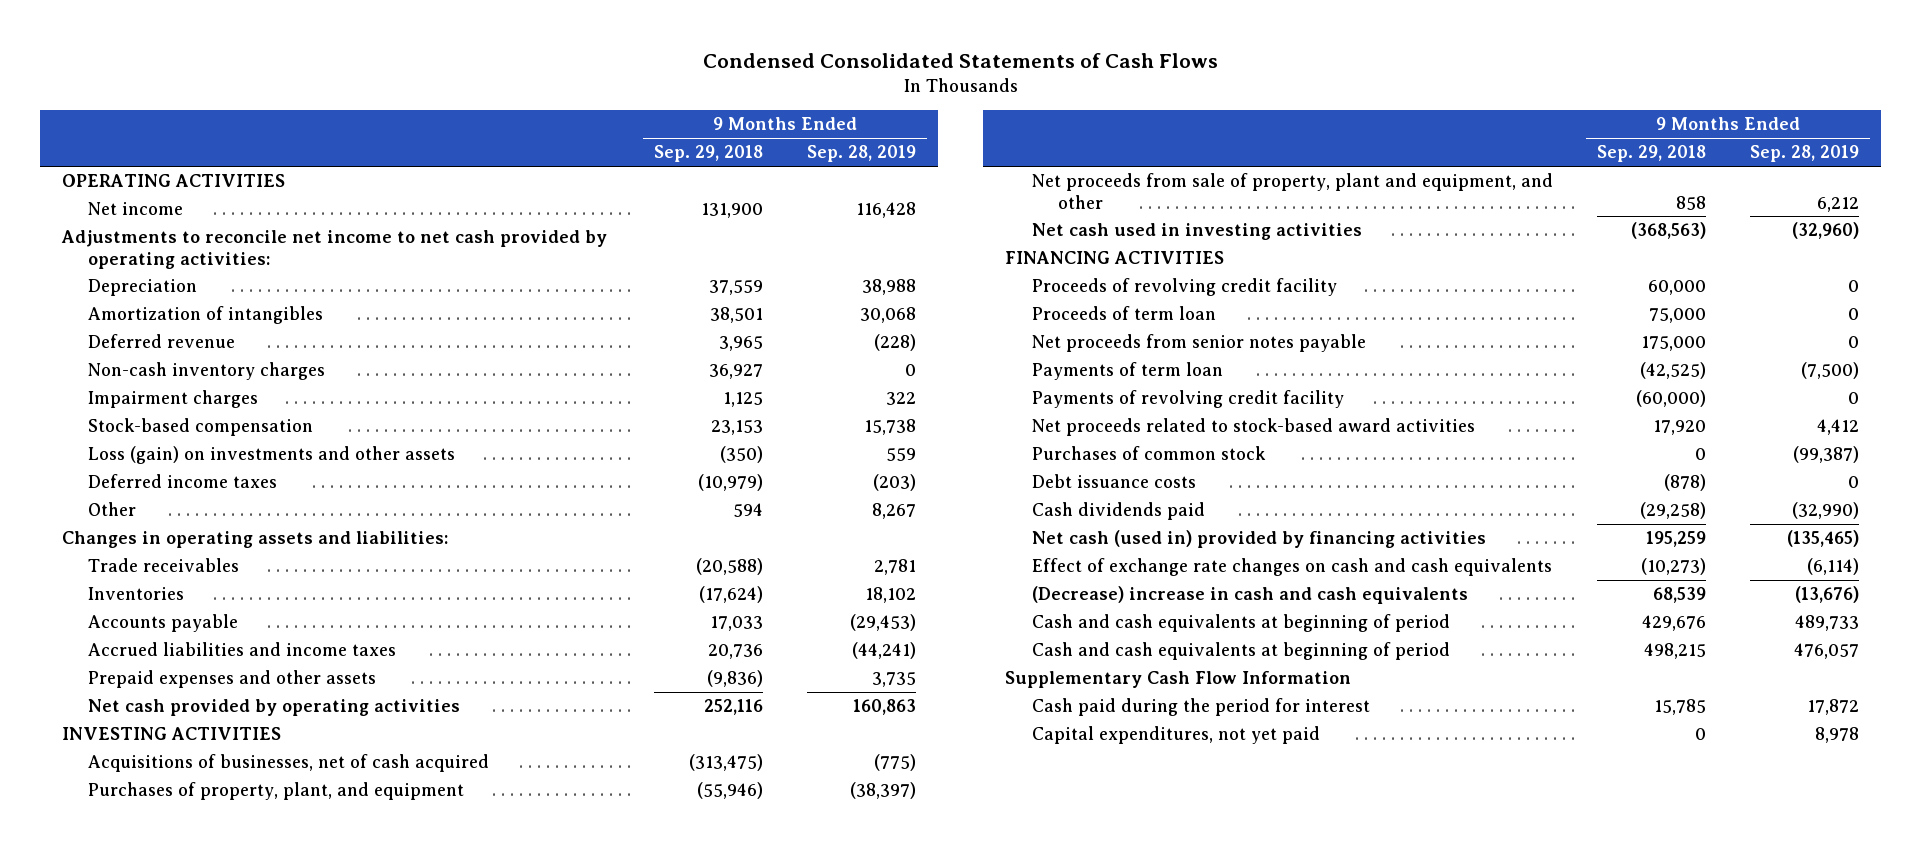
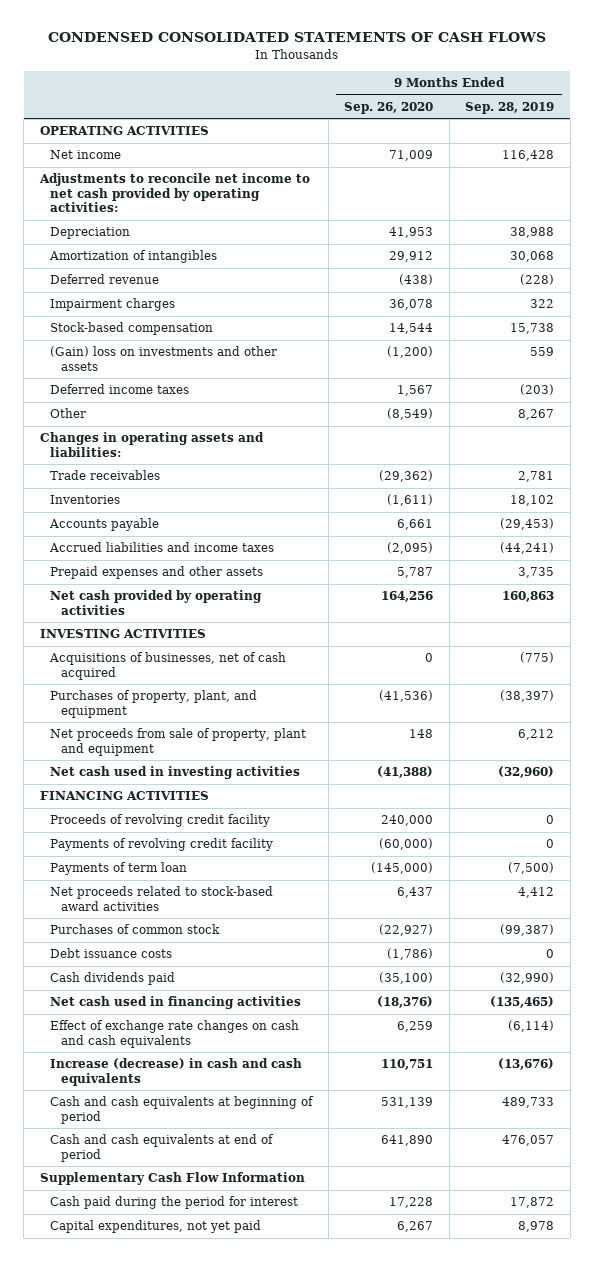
- Condensed Consolidated Statements of Cash Flows
+ CONDENSED CONSOLIDATED STATEMENTS OF CASH FLOWS
- | 9 Months Ended Sep. 29, 2018 | 9 Months Ended Sep. 28, 2019
+ | 9 Months Ended Sep. 26, 2020 | 9 Months Ended Sep. 28, 2019
- Non-cash inventory charges | 36,927 | 0
- Loss (gain) on investments and other assets | (350) | 559
+ (Gain) loss on investments and other assets | (1,200) | 559
- Net proceeds from sale of property, plant and equipment, and other | 858 | 6,212
+ Net proceeds from sale of property, plant and equipment | 148 | 6,212
- Proceeds of term loan | 75,000 | 0
- Net proceeds from senior notes payable | 175,000 | 0
moved down: Payments of term loan | (145,000) | (7,500)
- Net cash (used in) provided by financing activities | 195,259 | (135,465)
+ Net cash used in financing activities | (18,376) | (135,465)
- (Decrease) increase in cash and cash equivalents | 68,539 | (13,676)
+ Increase (decrease) in cash and cash equivalents | 110,751 | (13,676)
- Cash and cash equivalents at beginning of period | 498,215 | 476,057
+ Cash and cash equivalents at end of period | 641,890 | 476,057

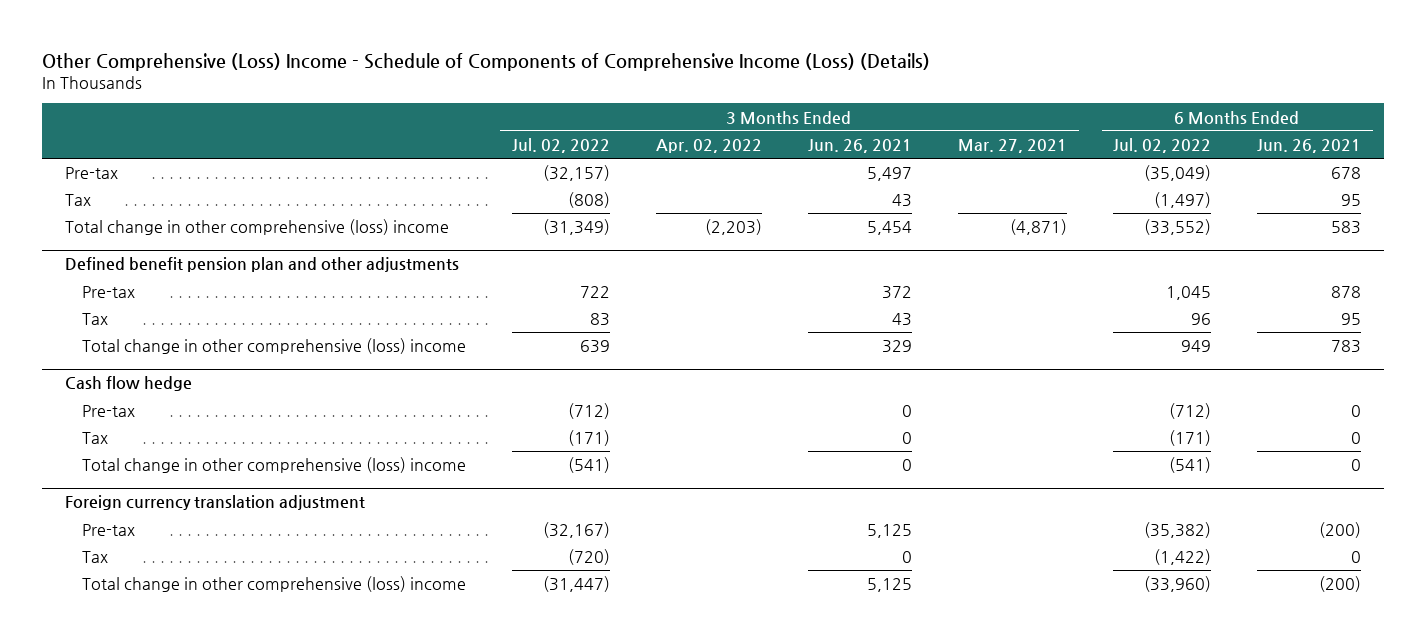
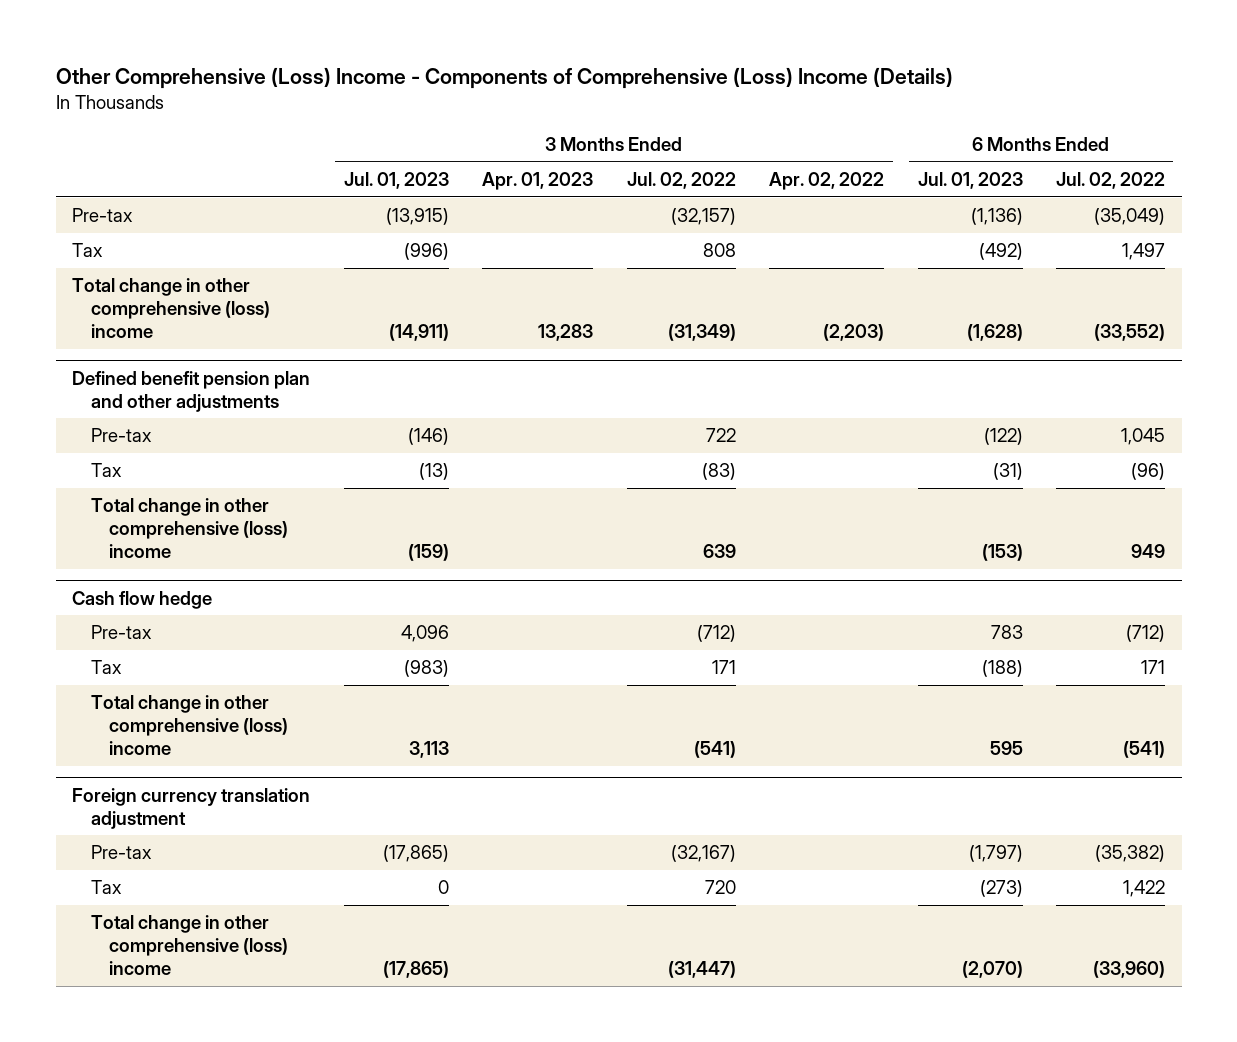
- Other Comprehensive (Loss) Income - Schedule of Components of Comprehensive Income (Loss) (Details)
+ Other Comprehensive (Loss) Income - Components of Comprehensive (Loss) Income (Details)
- | 3 Months Ended Jul. 02, 2022 | 3 Months Ended Apr. 02, 2022 | 3 Months Ended Jun. 26, 2021 | 3 Months Ended Mar. 27, 2021 | 6 Months Ended Jul. 02, 2022 | 6 Months Ended Jun. 26, 2021
+ | 3 Months Ended Jul. 01, 2023 | 3 Months Ended Apr. 01, 2023 | 3 Months Ended Jul. 02, 2022 | 3 Months Ended Apr. 02, 2022 | 6 Months Ended Jul. 01, 2023 | 6 Months Ended Jul. 02, 2022
- Tax | (808) | | 43 | | (1,497) | 95
+ Tax | (996) | | 808 | | (492) | 1,497
@ Defined benefit pension plan and other adjustments
- Tax | 83 | | 43 | | 96 | 95
+ Tax | (13) | | (83) | | (31) | (96)
@ Cash flow hedge
- Tax | (171) | | 0 | | (171) | 0
+ Tax | (983) | | 171 | | (188) | 171
@ Foreign currency translation adjustment
- Tax | (720) | | 0 | | (1,422) | 0
+ Tax | 0 | | 720 | | (273) | 1,422

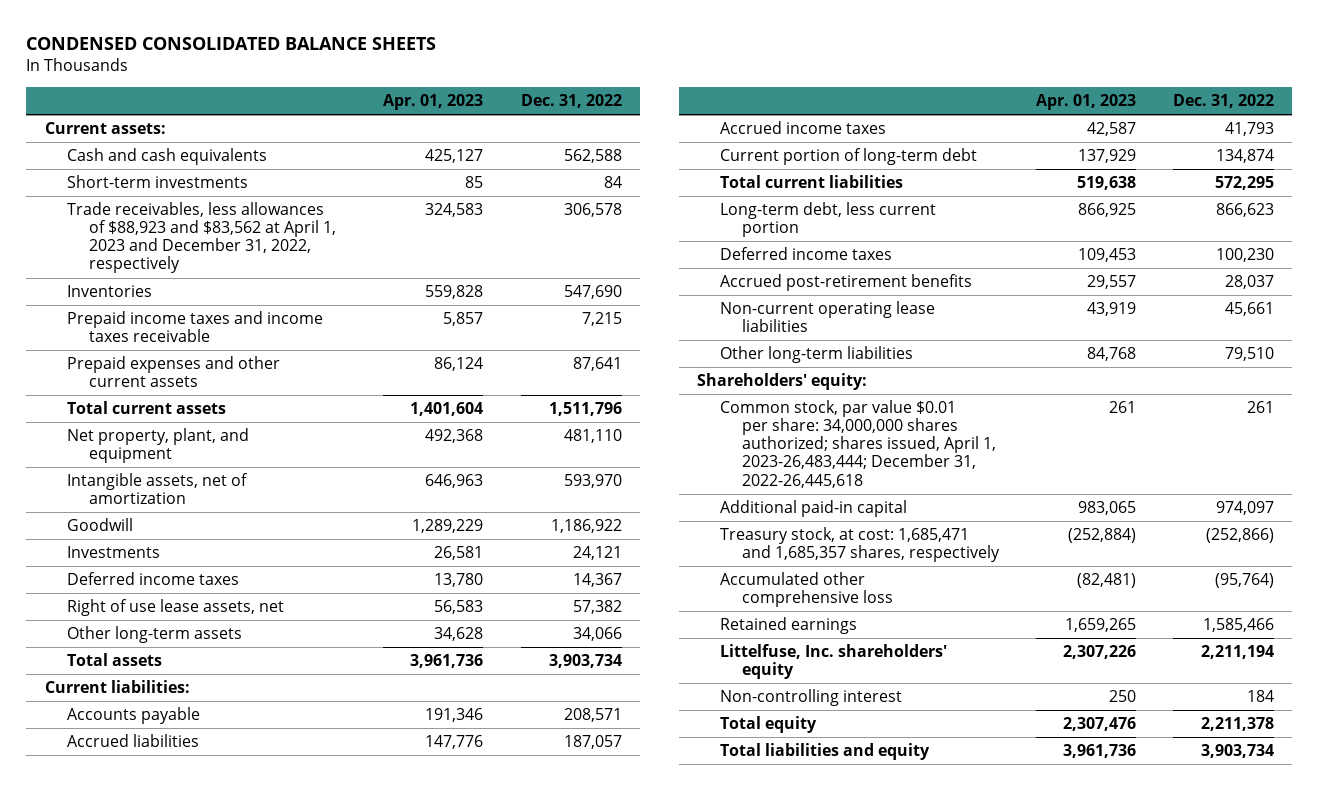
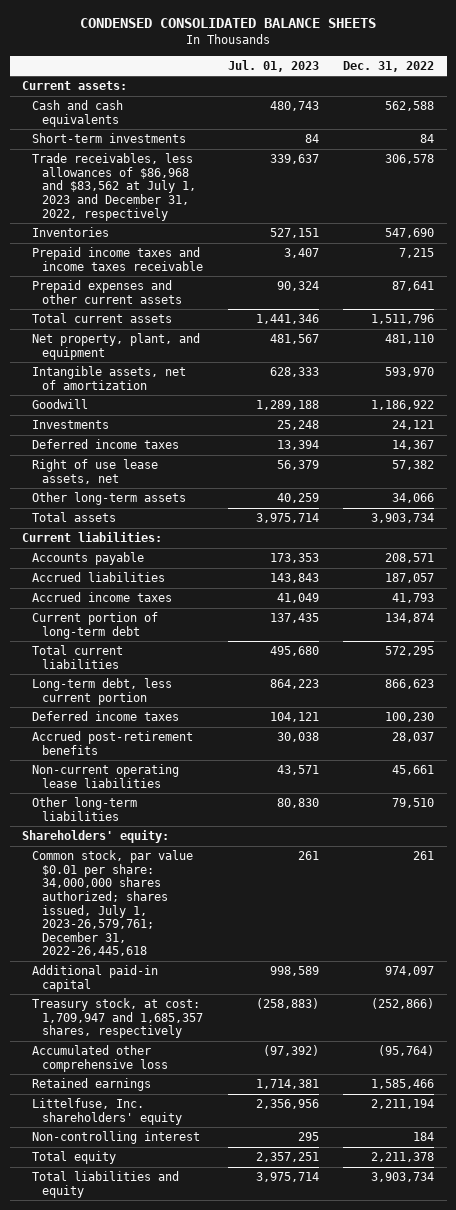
- | Apr. 01, 2023 | Dec. 31, 2022
+ | Jul. 01, 2023 | Dec. 31, 2022
- Trade receivables, less allowances of $88,923 and $83,562 at April 1, 2023 and December 31, 2022, respectively | 324,583 | 306,578
+ Trade receivables, less allowances of $86,968 and $83,562 at July 1, 2023 and December 31, 2022, respectively | 339,637 | 306,578
- Common stock, par value $0.01 per share: 34,000,000 shares authorized; shares issued, April 1, 2023-26,483,444; December 31, 2022-26,445,618 | 261 | 261
+ Common stock, par value $0.01 per share: 34,000,000 shares authorized; shares issued, July 1, 2023-26,579,761; December 31, 2022-26,445,618 | 261 | 261
- Treasury stock, at cost: 1,685,471 and 1,685,357 shares, respectively | (252,884) | (252,866)
+ Treasury stock, at cost: 1,709,947 and 1,685,357 shares, respectively | (258,883) | (252,866)

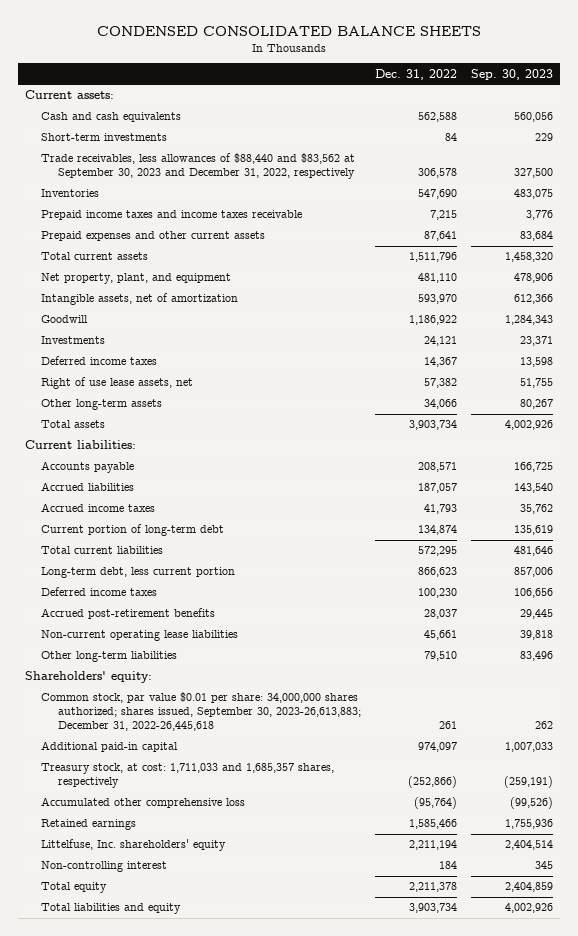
- | Jul. 01, 2023 | Dec. 31, 2022
+ | Dec. 31, 2022 | Sep. 30, 2023
- Trade receivables, less allowances of $86,968 and $83,562 at July 1, 2023 and December 31, 2022, respectively | 339,637 | 306,578
+ Trade receivables, less allowances of $88,440 and $83,562 at September 30, 2023 and December 31, 2022, respectively | 306,578 | 327,500
- Common stock, par value $0.01 per share: 34,000,000 shares authorized; shares issued, July 1, 2023-26,579,761; December 31, 2022-26,445,618 | 261 | 261
+ Common stock, par value $0.01 per share: 34,000,000 shares authorized; shares issued, September 30, 2023-26,613,883; December 31, 2022-26,445,618 | 261 | 262
- Treasury stock, at cost: 1,709,947 and 1,685,357 shares, respectively | (258,883) | (252,866)
+ Treasury stock, at cost: 1,711,033 and 1,685,357 shares, respectively | (252,866) | (259,191)

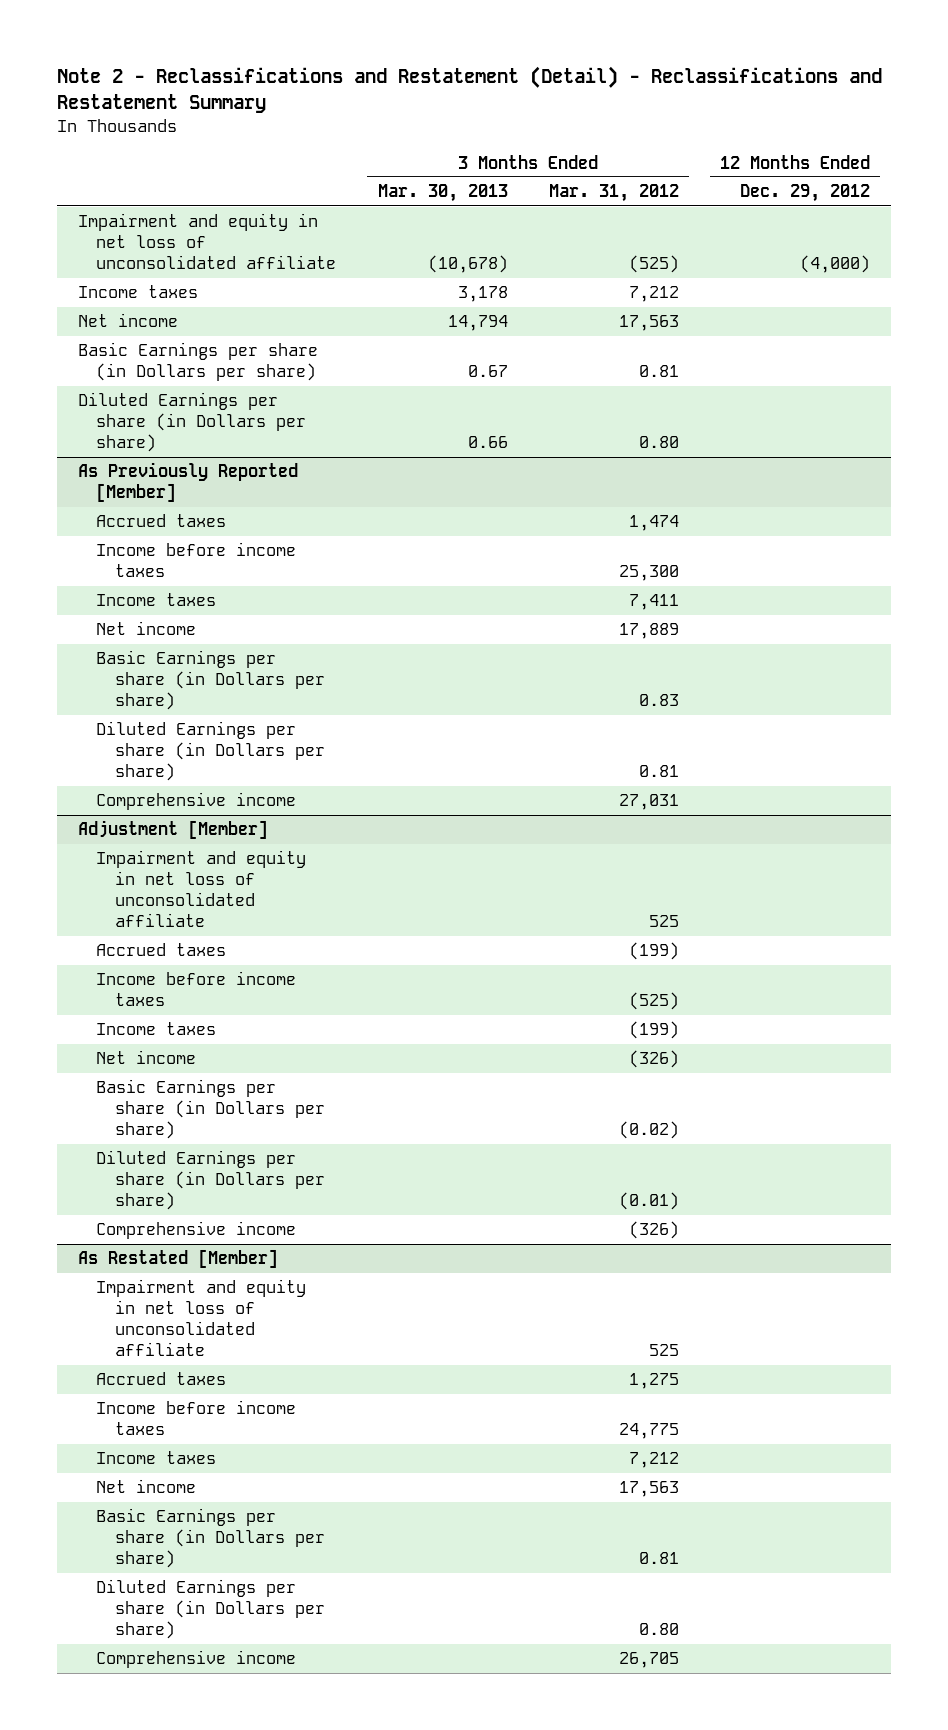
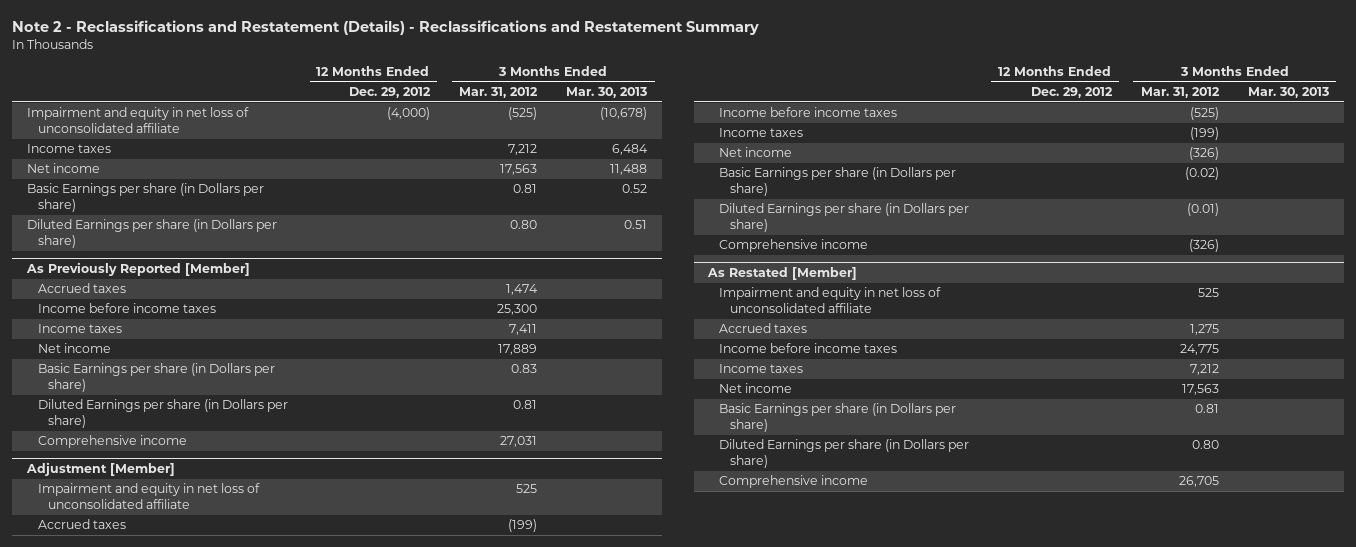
- Note 2 - Reclassifications and Restatement (Detail) - Reclassifications and Restatement Summary
+ Note 2 - Reclassifications and Restatement (Details) - Reclassifications and Restatement Summary
- | 3 Months Ended Mar. 30, 2013 | 3 Months Ended Mar. 31, 2012 | 12 Months Ended Dec. 29, 2012
+ | 12 Months Ended Dec. 29, 2012 | 3 Months Ended Mar. 31, 2012 | 3 Months Ended Mar. 30, 2013
- Income taxes | 3,178 | 7,212 |
- Net income | 14,794 | 17,563 |
- Basic Earnings per share (in Dollars per share) | 0.67 | 0.81 |
- Diluted Earnings per share (in Dollars per share) | 0.66 | 0.80 |
+ Income taxes | | 7,212 | 6,484
+ Net income | | 17,563 | 11,488
+ Basic Earnings per share (in Dollars per share) | | 0.81 | 0.52
+ Diluted Earnings per share (in Dollars per share) | | 0.80 | 0.51

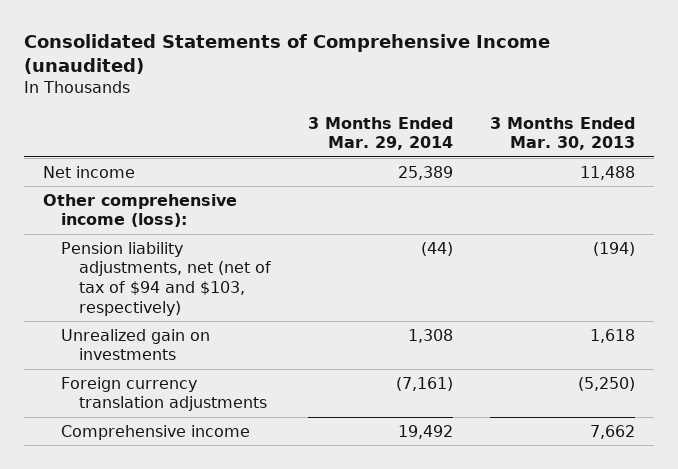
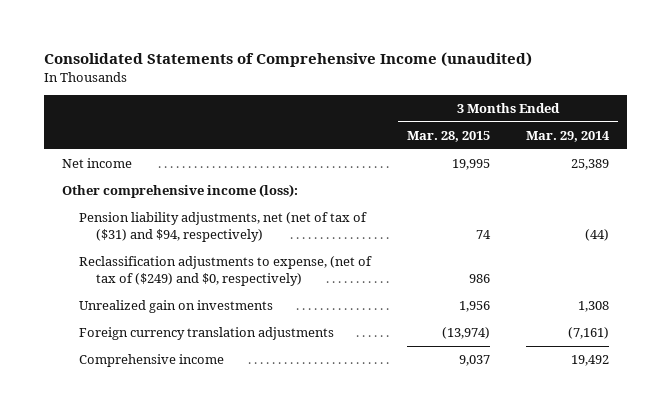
- | 3 Months Ended Mar. 29, 2014 | 3 Months Ended Mar. 30, 2013
+ | 3 Months Ended Mar. 28, 2015 | 3 Months Ended Mar. 29, 2014
- Pension liability adjustments, net (net of tax of $94 and $103, respectively) | (44) | (194)
+ Pension liability adjustments, net (net of tax of ($31) and $94, respectively) | 74 | (44)
+ Reclassification adjustments to expense, (net of tax of ($249) and $0, respectively) | 986 |

